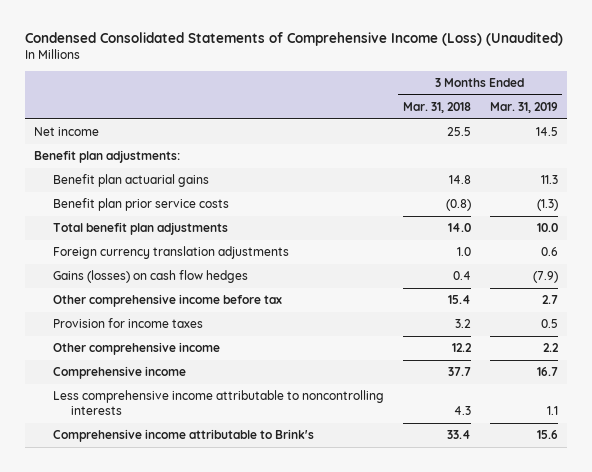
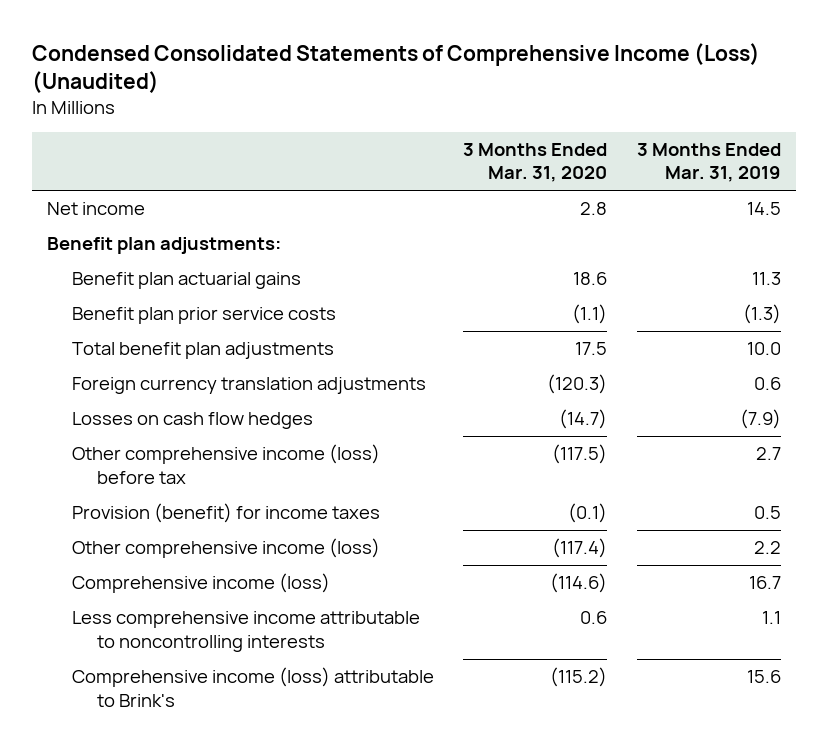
- | 3 Months Ended Mar. 31, 2018 | 3 Months Ended Mar. 31, 2019
+ | 3 Months Ended Mar. 31, 2020 | 3 Months Ended Mar. 31, 2019
- Gains (losses) on cash flow hedges | 0.4 | (7.9)
- Other comprehensive income before tax | 15.4 | 2.7
- Provision for income taxes | 3.2 | 0.5
- Other comprehensive income | 12.2 | 2.2
- Comprehensive income | 37.7 | 16.7
+ Losses on cash flow hedges | (14.7) | (7.9)
+ Other comprehensive income (loss) before tax | (117.5) | 2.7
+ Provision (benefit) for income taxes | (0.1) | 0.5
+ Other comprehensive income (loss) | (117.4) | 2.2
+ Comprehensive income (loss) | (114.6) | 16.7
- Comprehensive income attributable to Brink's | 33.4 | 15.6
+ Comprehensive income (loss) attributable to Brink's | (115.2) | 15.6

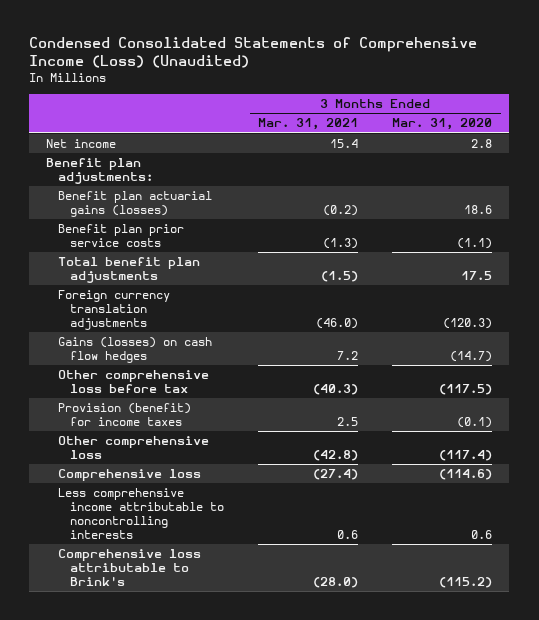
- | 3 Months Ended Mar. 31, 2020 | 3 Months Ended Mar. 31, 2019
+ | 3 Months Ended Mar. 31, 2021 | 3 Months Ended Mar. 31, 2020
- Benefit plan actuarial gains | 18.6 | 11.3
+ Benefit plan actuarial gains (losses) | (0.2) | 18.6
- Losses on cash flow hedges | (14.7) | (7.9)
- Other comprehensive income (loss) before tax | (117.5) | 2.7
+ Gains (losses) on cash flow hedges | 7.2 | (14.7)
+ Other comprehensive loss before tax | (40.3) | (117.5)
- Other comprehensive income (loss) | (117.4) | 2.2
- Comprehensive income (loss) | (114.6) | 16.7
+ Other comprehensive loss | (42.8) | (117.4)
+ Comprehensive loss | (27.4) | (114.6)
- Comprehensive income (loss) attributable to Brink's | (115.2) | 15.6
+ Comprehensive loss attributable to Brink's | (28.0) | (115.2)

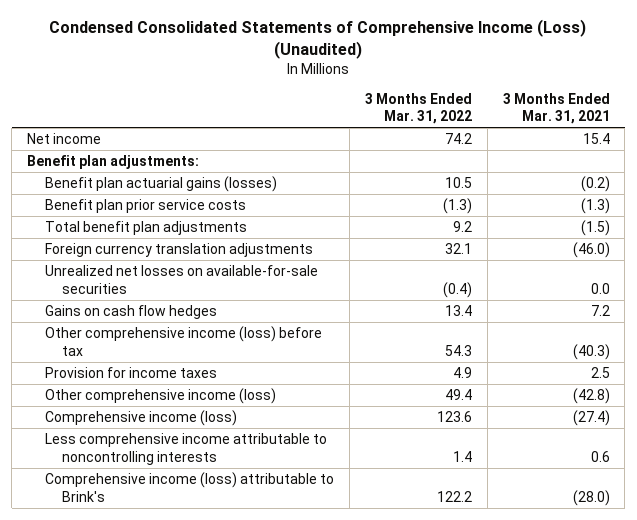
- | 3 Months Ended Mar. 31, 2021 | 3 Months Ended Mar. 31, 2020
+ | 3 Months Ended Mar. 31, 2022 | 3 Months Ended Mar. 31, 2021
- Gains (losses) on cash flow hedges | 7.2 | (14.7)
- Other comprehensive loss before tax | (40.3) | (117.5)
- Provision (benefit) for income taxes | 2.5 | (0.1)
- Other comprehensive loss | (42.8) | (117.4)
- Comprehensive loss | (27.4) | (114.6)
+ Unrealized net losses on available-for-sale securities | (0.4) | 0.0
+ Gains on cash flow hedges | 13.4 | 7.2
+ Other comprehensive income (loss) before tax | 54.3 | (40.3)
+ Provision for income taxes | 4.9 | 2.5
+ Other comprehensive income (loss) | 49.4 | (42.8)
+ Comprehensive income (loss) | 123.6 | (27.4)
- Comprehensive loss attributable to Brink's | (28.0) | (115.2)
+ Comprehensive income (loss) attributable to Brink's | 122.2 | (28.0)

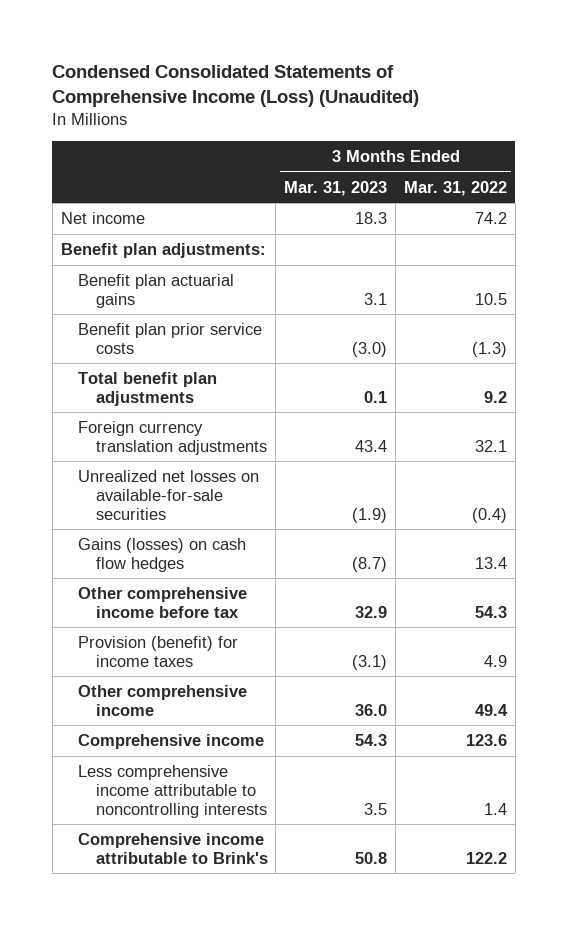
- | 3 Months Ended Mar. 31, 2022 | 3 Months Ended Mar. 31, 2021
+ | 3 Months Ended Mar. 31, 2023 | 3 Months Ended Mar. 31, 2022
- Benefit plan actuarial gains (losses) | 10.5 | (0.2)
+ Benefit plan actuarial gains | 3.1 | 10.5
- Gains on cash flow hedges | 13.4 | 7.2
- Other comprehensive income (loss) before tax | 54.3 | (40.3)
- Provision for income taxes | 4.9 | 2.5
- Other comprehensive income (loss) | 49.4 | (42.8)
- Comprehensive income (loss) | 123.6 | (27.4)
+ Gains (losses) on cash flow hedges | (8.7) | 13.4
+ Other comprehensive income before tax | 32.9 | 54.3
+ Provision (benefit) for income taxes | (3.1) | 4.9
+ Other comprehensive income | 36.0 | 49.4
+ Comprehensive income | 54.3 | 123.6
- Comprehensive income (loss) attributable to Brink's | 122.2 | (28.0)
+ Comprehensive income attributable to Brink's | 50.8 | 122.2

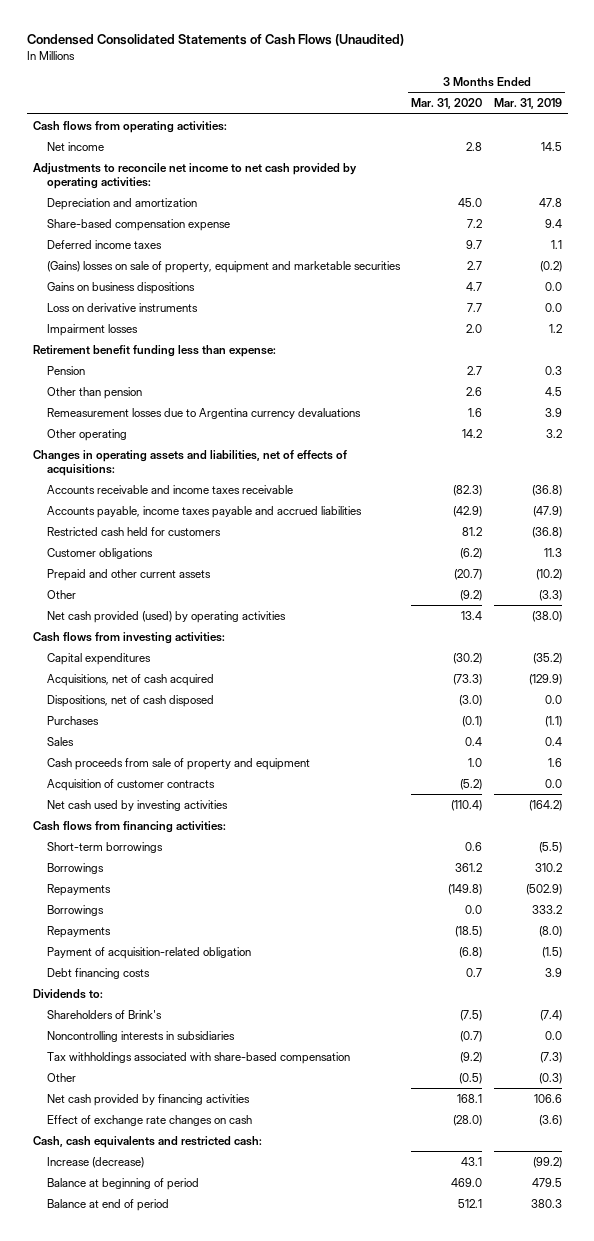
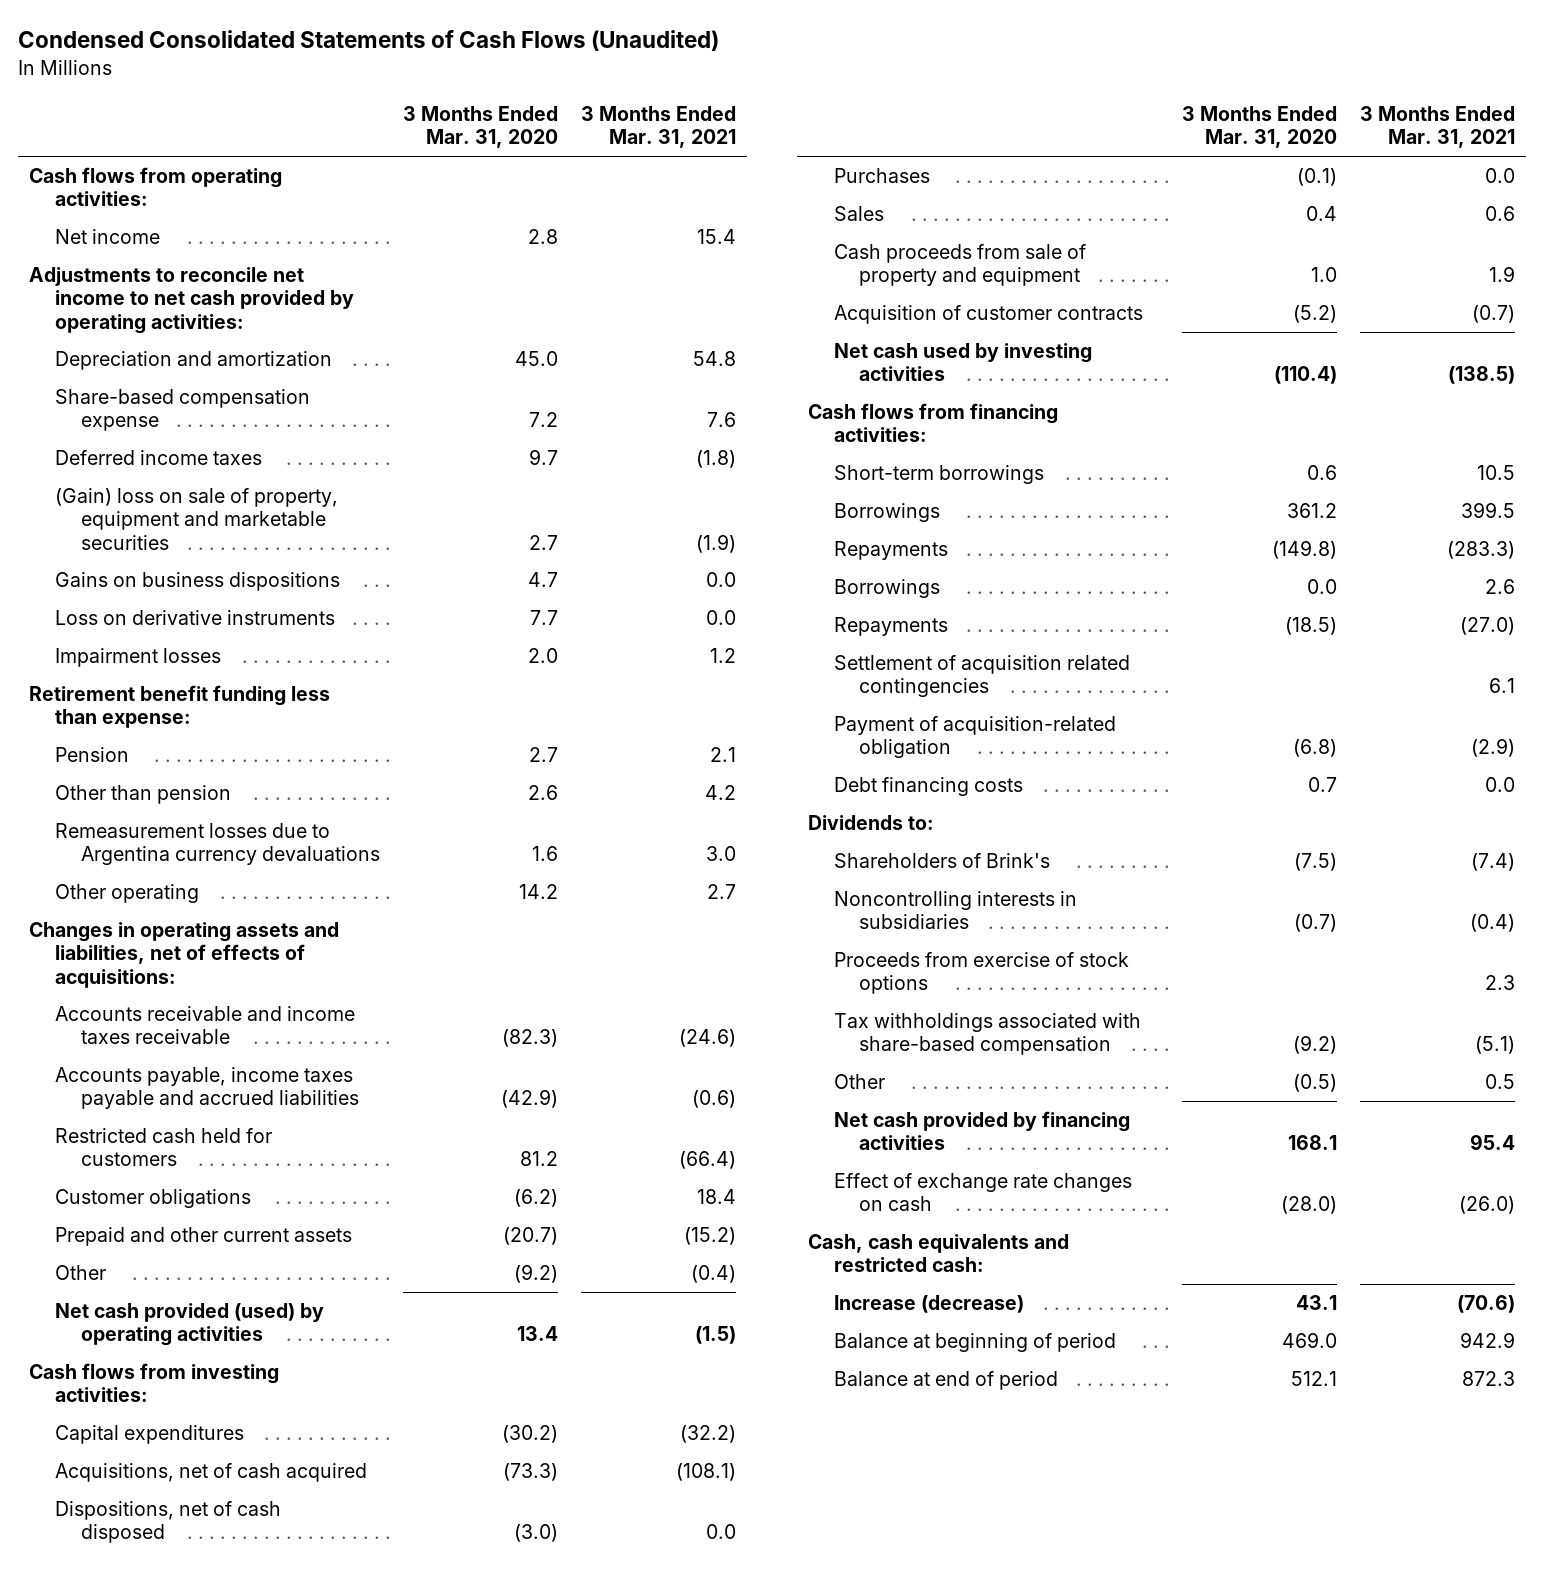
- | 3 Months Ended Mar. 31, 2020 | 3 Months Ended Mar. 31, 2019
+ | 3 Months Ended Mar. 31, 2020 | 3 Months Ended Mar. 31, 2021
- (Gains) losses on sale of property, equipment and marketable securities | 2.7 | (0.2)
+ (Gain) loss on sale of property, equipment and marketable securities | 2.7 | (1.9)
+ Settlement of acquisition related contingencies | | 6.1
+ Proceeds from exercise of stock options | | 2.3

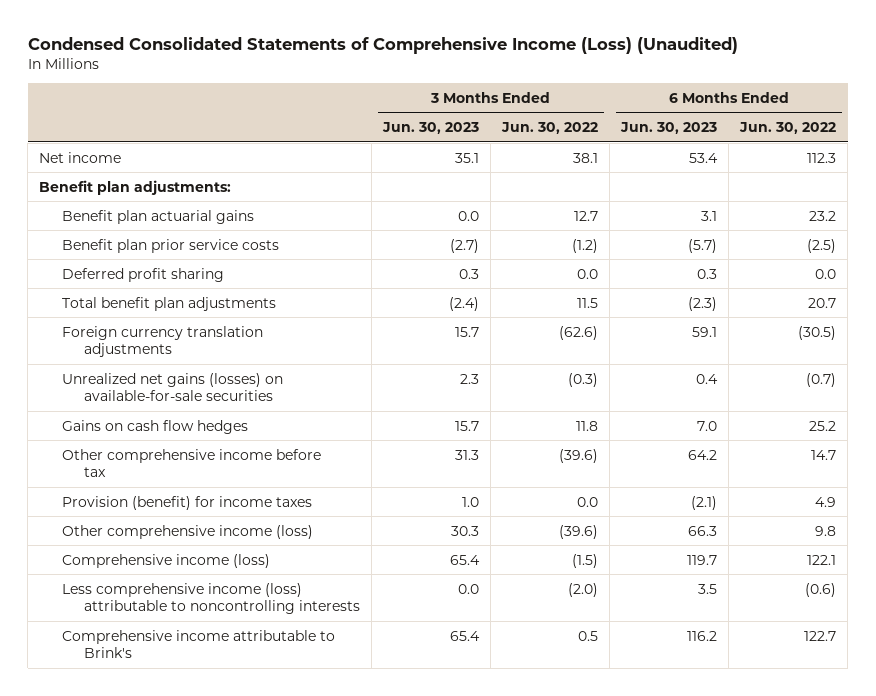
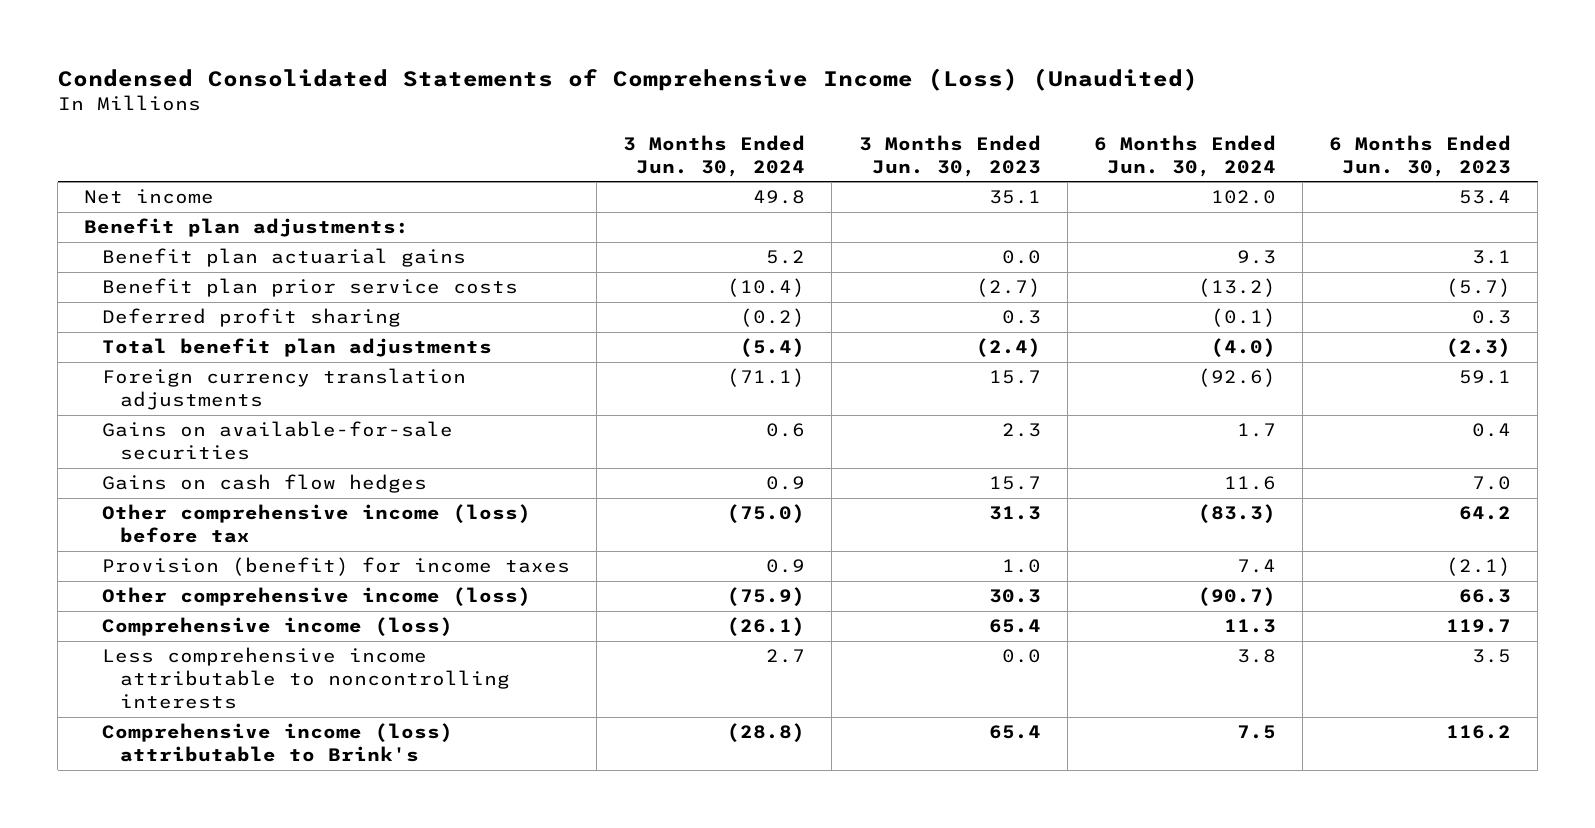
- | 3 Months Ended Jun. 30, 2023 | 3 Months Ended Jun. 30, 2022 | 6 Months Ended Jun. 30, 2023 | 6 Months Ended Jun. 30, 2022
+ | 3 Months Ended Jun. 30, 2024 | 3 Months Ended Jun. 30, 2023 | 6 Months Ended Jun. 30, 2024 | 6 Months Ended Jun. 30, 2023
- Unrealized net gains (losses) on available-for-sale securities | 2.3 | (0.3) | 0.4 | (0.7)
+ Gains on available-for-sale securities | 0.6 | 2.3 | 1.7 | 0.4
- Other comprehensive income before tax | 31.3 | (39.6) | 64.2 | 14.7
+ Other comprehensive income (loss) before tax | (75.0) | 31.3 | (83.3) | 64.2
- Less comprehensive income (loss) attributable to noncontrolling interests | 0.0 | (2.0) | 3.5 | (0.6)
- Comprehensive income attributable to Brink's | 65.4 | 0.5 | 116.2 | 122.7
+ Less comprehensive income attributable to noncontrolling interests | 2.7 | 0.0 | 3.8 | 3.5
+ Comprehensive income (loss) attributable to Brink's | (28.8) | 65.4 | 7.5 | 116.2

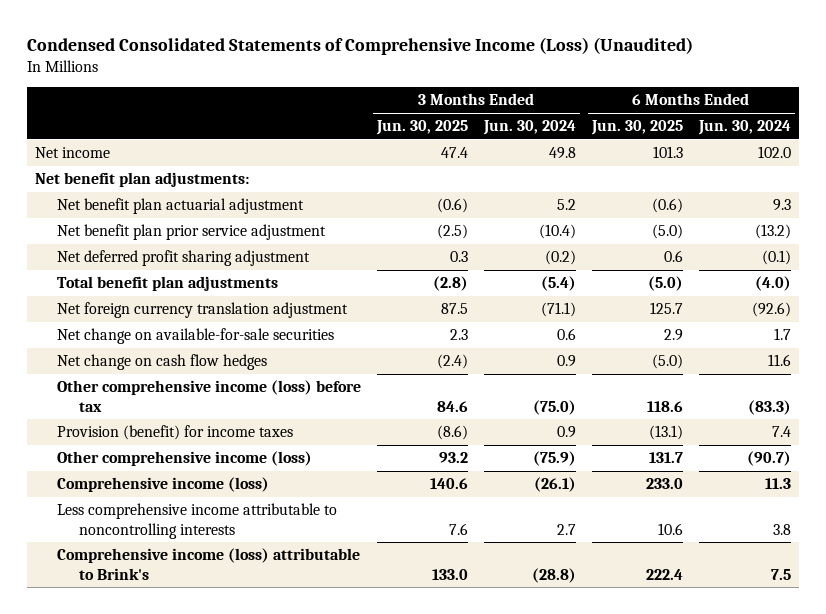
- | 3 Months Ended Jun. 30, 2024 | 3 Months Ended Jun. 30, 2023 | 6 Months Ended Jun. 30, 2024 | 6 Months Ended Jun. 30, 2023
+ | 3 Months Ended Jun. 30, 2025 | 3 Months Ended Jun. 30, 2024 | 6 Months Ended Jun. 30, 2025 | 6 Months Ended Jun. 30, 2024
- Benefit plan adjustments:
- Benefit plan actuarial gains | 5.2 | 0.0 | 9.3 | 3.1
- Benefit plan prior service costs | (10.4) | (2.7) | (13.2) | (5.7)
- Deferred profit sharing | (0.2) | 0.3 | (0.1) | 0.3
+ Net benefit plan adjustments:
+ Net benefit plan actuarial adjustment | (0.6) | 5.2 | (0.6) | 9.3
+ Net benefit plan prior service adjustment | (2.5) | (10.4) | (5.0) | (13.2)
+ Net deferred profit sharing adjustment | 0.3 | (0.2) | 0.6 | (0.1)
- Foreign currency translation adjustments | (71.1) | 15.7 | (92.6) | 59.1
- Gains on available-for-sale securities | 0.6 | 2.3 | 1.7 | 0.4
- Gains on cash flow hedges | 0.9 | 15.7 | 11.6 | 7.0
+ Net foreign currency translation adjustment | 87.5 | (71.1) | 125.7 | (92.6)
+ Net change on available-for-sale securities | 2.3 | 0.6 | 2.9 | 1.7
+ Net change on cash flow hedges | (2.4) | 0.9 | (5.0) | 11.6

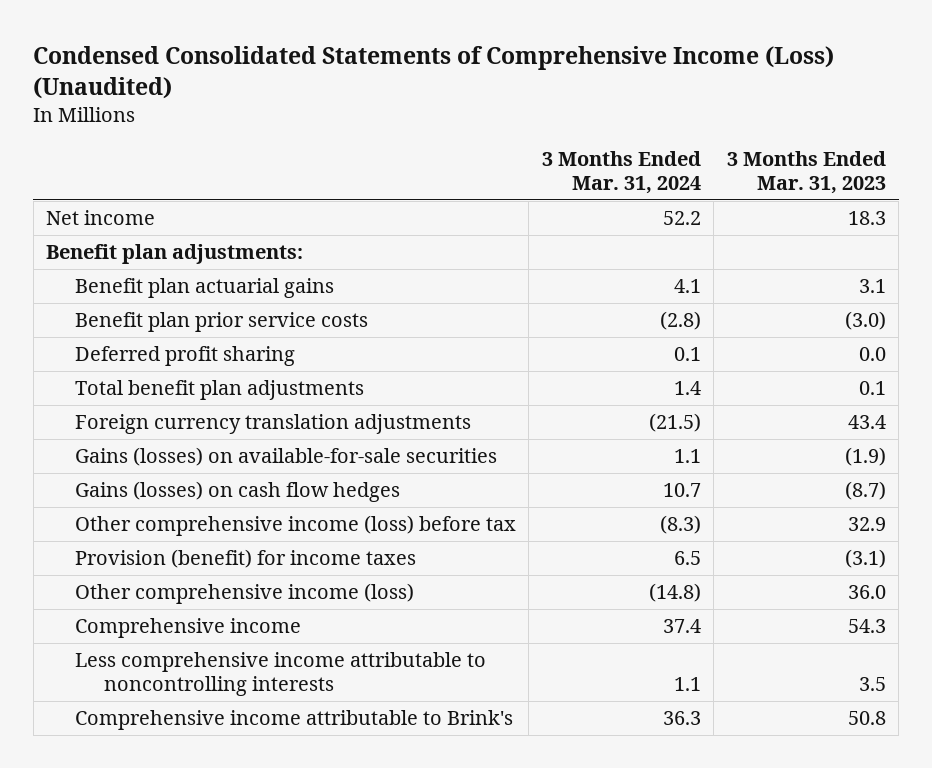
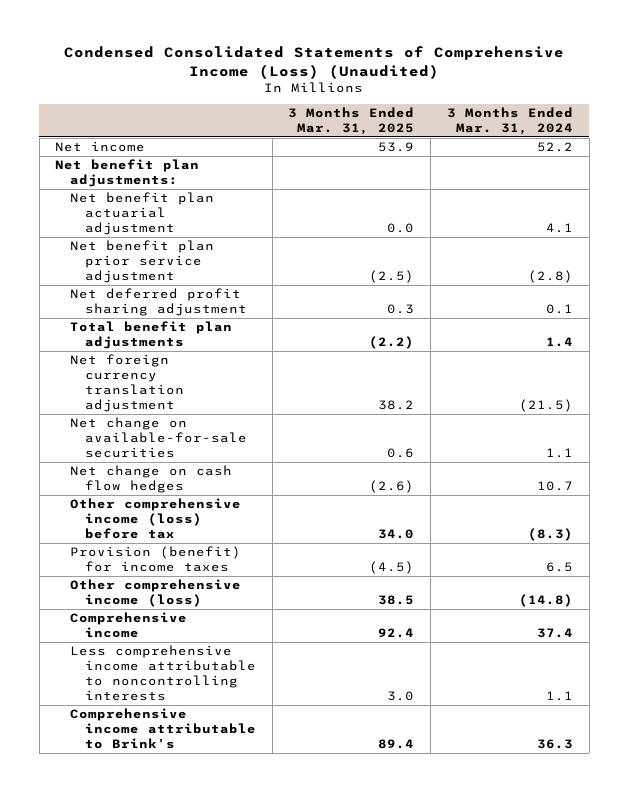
- | 3 Months Ended Mar. 31, 2024 | 3 Months Ended Mar. 31, 2023
+ | 3 Months Ended Mar. 31, 2025 | 3 Months Ended Mar. 31, 2024
- Benefit plan adjustments:
- Benefit plan actuarial gains | 4.1 | 3.1
- Benefit plan prior service costs | (2.8) | (3.0)
- Deferred profit sharing | 0.1 | 0.0
+ Net benefit plan adjustments:
+ Net benefit plan actuarial adjustment | 0.0 | 4.1
+ Net benefit plan prior service adjustment | (2.5) | (2.8)
+ Net deferred profit sharing adjustment | 0.3 | 0.1
- Foreign currency translation adjustments | (21.5) | 43.4
- Gains (losses) on available-for-sale securities | 1.1 | (1.9)
- Gains (losses) on cash flow hedges | 10.7 | (8.7)
+ Net foreign currency translation adjustment | 38.2 | (21.5)
+ Net change on available-for-sale securities | 0.6 | 1.1
+ Net change on cash flow hedges | (2.6) | 10.7

